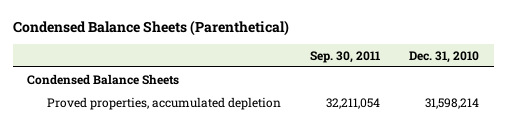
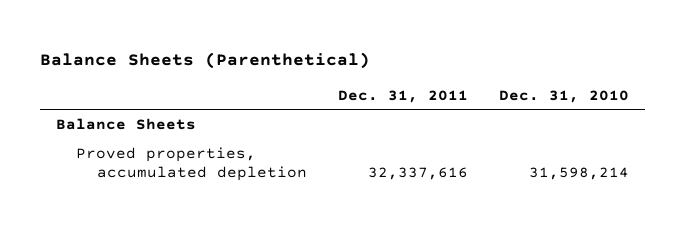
- Condensed Balance Sheets (Parenthetical)
+ Balance Sheets (Parenthetical)
- | Sep. 30, 2011 | Dec. 31, 2010
+ | Dec. 31, 2011 | Dec. 31, 2010
- Condensed Balance Sheets
+ Balance Sheets

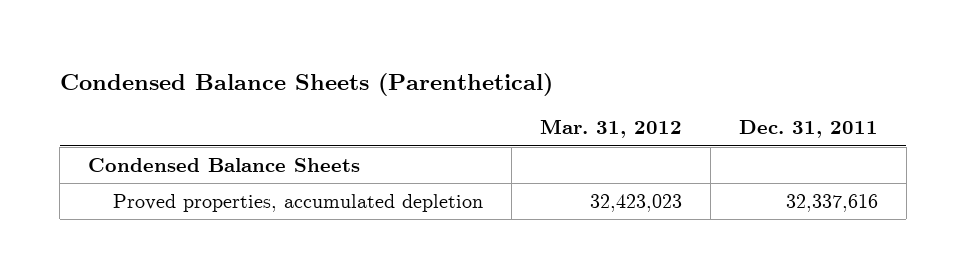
- Balance Sheets (Parenthetical)
+ Condensed Balance Sheets (Parenthetical)
- | Dec. 31, 2011 | Dec. 31, 2010
+ | Mar. 31, 2012 | Dec. 31, 2011
- Balance Sheets
+ Condensed Balance Sheets

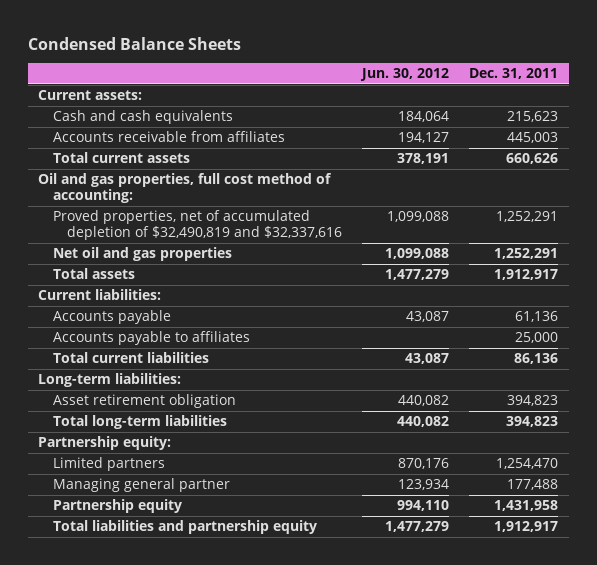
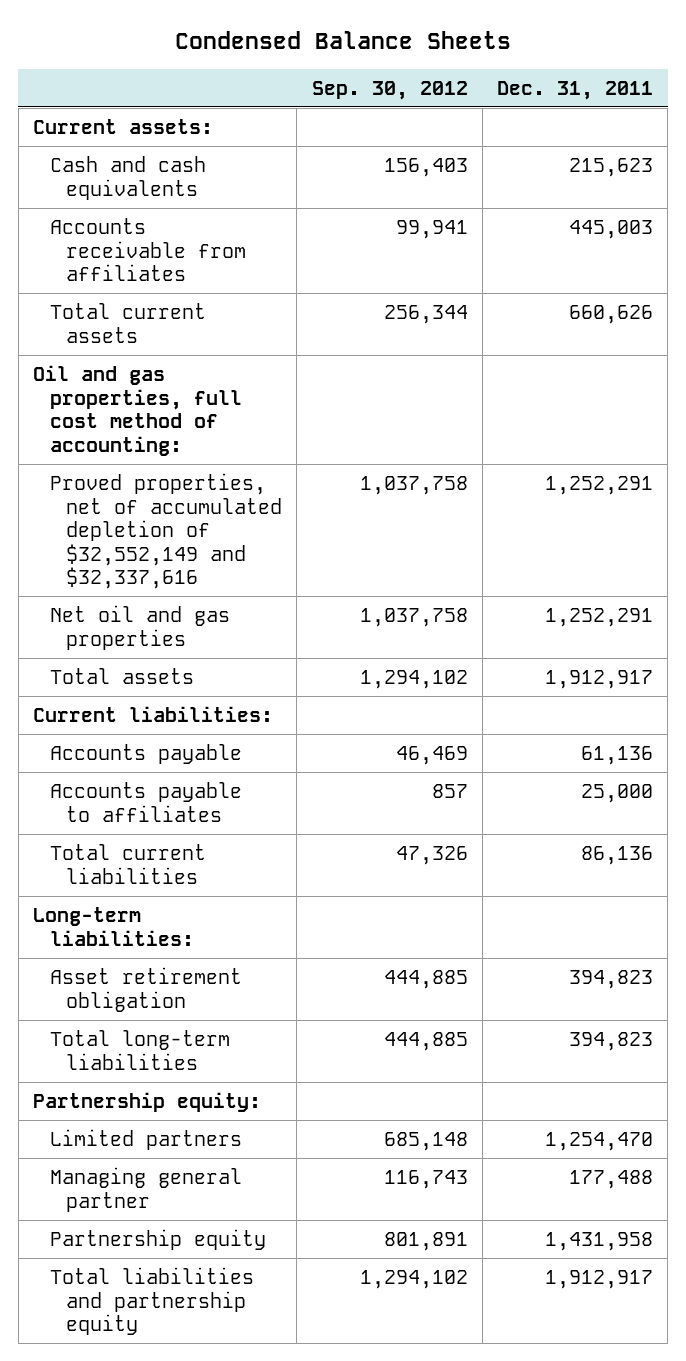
- | Jun. 30, 2012 | Dec. 31, 2011
+ | Sep. 30, 2012 | Dec. 31, 2011
- Proved properties, net of accumulated depletion of $32,490,819 and $32,337,616 | 1,099,088 | 1,252,291
+ Proved properties, net of accumulated depletion of $32,552,149 and $32,337,616 | 1,037,758 | 1,252,291

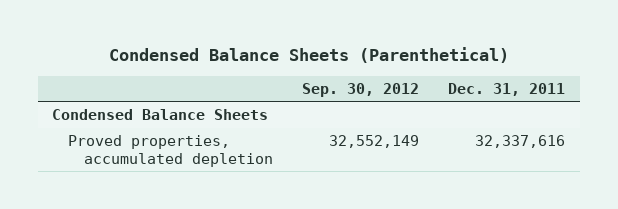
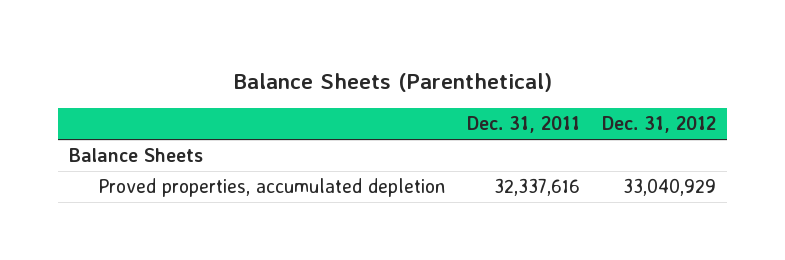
- Condensed Balance Sheets (Parenthetical)
+ Balance Sheets (Parenthetical)
- | Sep. 30, 2012 | Dec. 31, 2011
+ | Dec. 31, 2011 | Dec. 31, 2012
- Condensed Balance Sheets
+ Balance Sheets

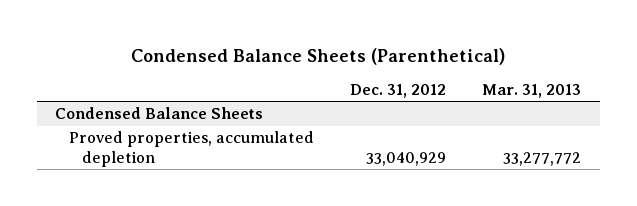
- Balance Sheets (Parenthetical)
+ Condensed Balance Sheets (Parenthetical)
- | Dec. 31, 2011 | Dec. 31, 2012
+ | Dec. 31, 2012 | Mar. 31, 2013
- Balance Sheets
+ Condensed Balance Sheets

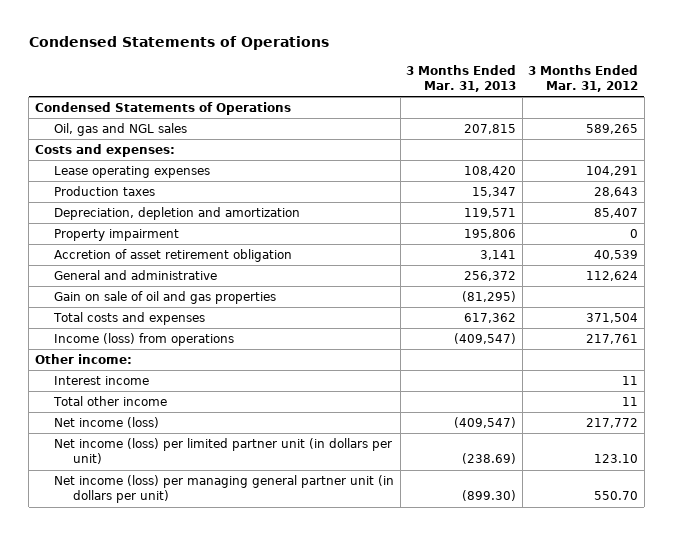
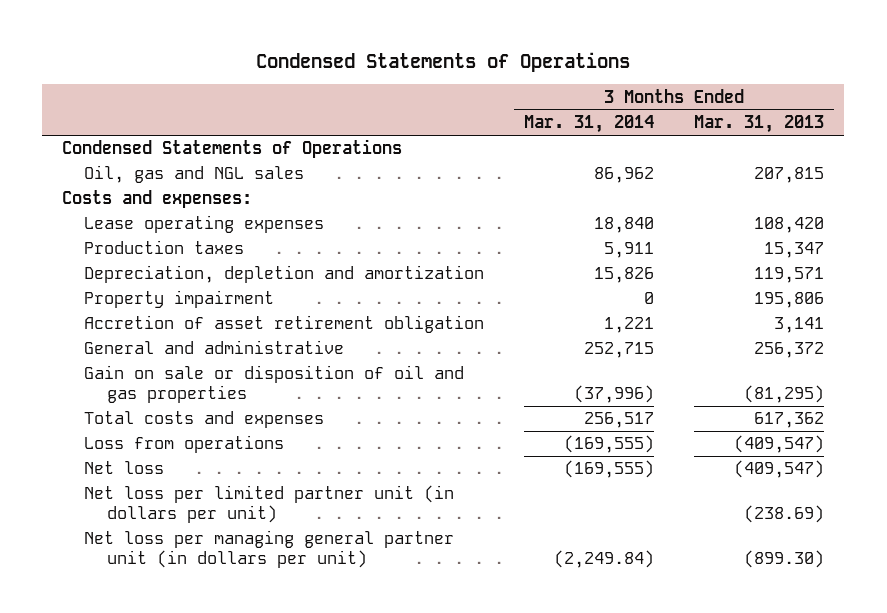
- | 3 Months Ended Mar. 31, 2013 | 3 Months Ended Mar. 31, 2012
+ | 3 Months Ended Mar. 31, 2014 | 3 Months Ended Mar. 31, 2013
- Gain on sale of oil and gas properties | (81,295) |
+ Gain on sale or disposition of oil and gas properties | (37,996) | (81,295)
- Income (loss) from operations | (409,547) | 217,761
- Other income:
- Interest income | | 11
- Total other income | | 11
- Net income (loss) | (409,547) | 217,772
- Net income (loss) per limited partner unit (in dollars per unit) | (238.69) | 123.10
- Net income (loss) per managing general partner unit (in dollars per unit) | (899.30) | 550.70
+ Loss from operations | (169,555) | (409,547)
+ Net loss | (169,555) | (409,547)
+ Net loss per limited partner unit (in dollars per unit) | | (238.69)
+ Net loss per managing general partner unit (in dollars per unit) | (2,249.84) | (899.30)

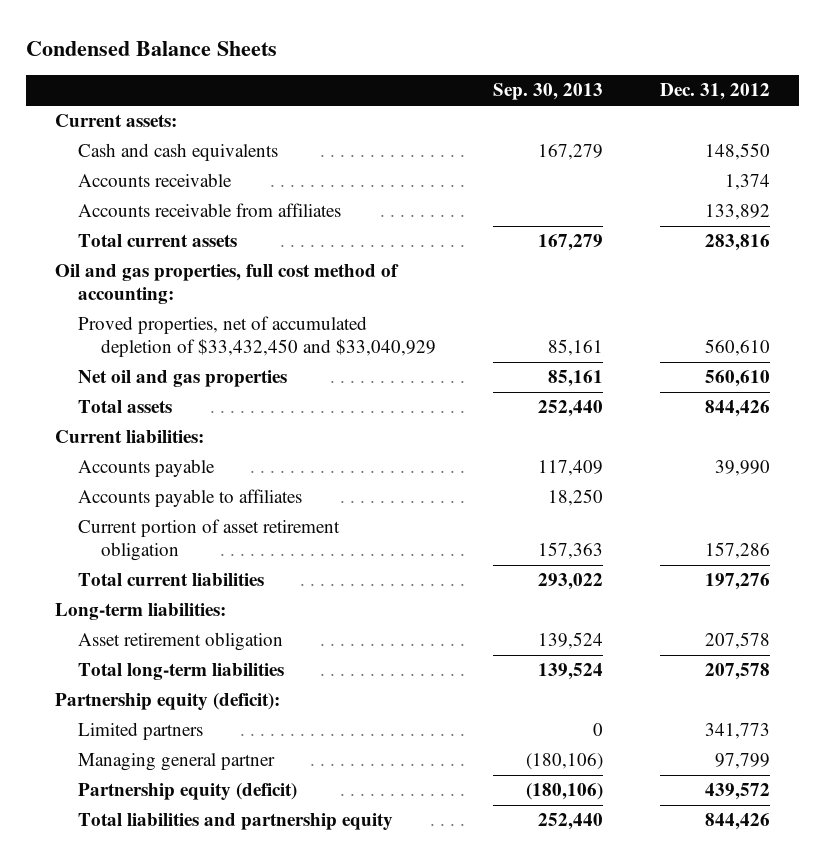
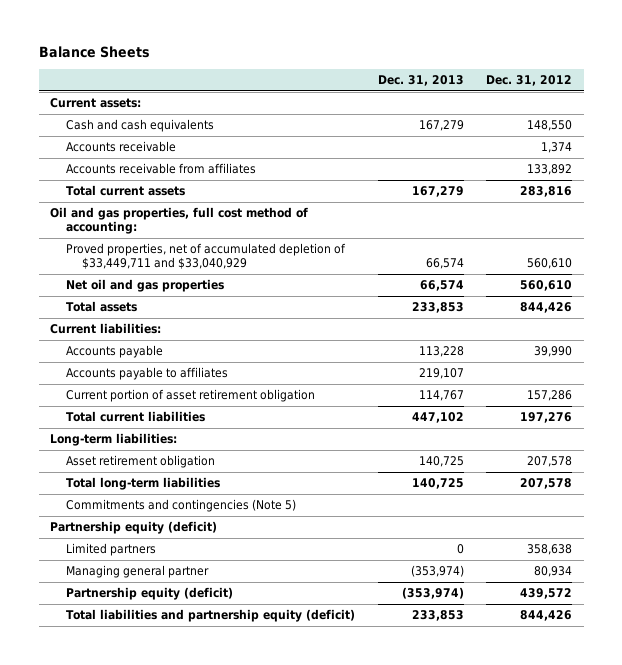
- Condensed Balance Sheets
+ Balance Sheets
- | Sep. 30, 2013 | Dec. 31, 2012
+ | Dec. 31, 2013 | Dec. 31, 2012
- Proved properties, net of accumulated depletion of $33,432,450 and $33,040,929 | 85,161 | 560,610
+ Proved properties, net of accumulated depletion of $33,449,711 and $33,040,929 | 66,574 | 560,610
- Partnership equity (deficit):
- Limited partners | 0 | 341,773
- Managing general partner | (180,106) | 97,799
+ Commitments and contingencies (Note 5)
+ Partnership equity (deficit)
+ Limited partners | 0 | 358,638
+ Managing general partner | (353,974) | 80,934
- Total liabilities and partnership equity | 252,440 | 844,426
+ Total liabilities and partnership equity (deficit) | 233,853 | 844,426

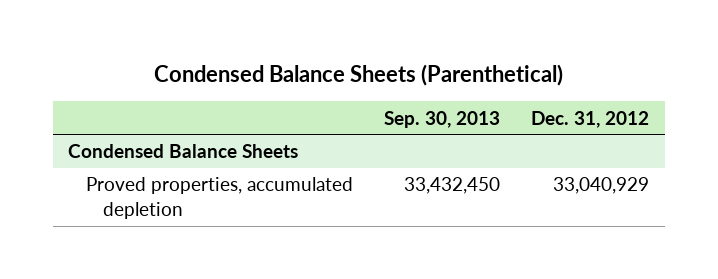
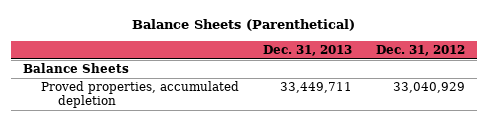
- Condensed Balance Sheets (Parenthetical)
+ Balance Sheets (Parenthetical)
- | Sep. 30, 2013 | Dec. 31, 2012
+ | Dec. 31, 2013 | Dec. 31, 2012
- Condensed Balance Sheets
+ Balance Sheets

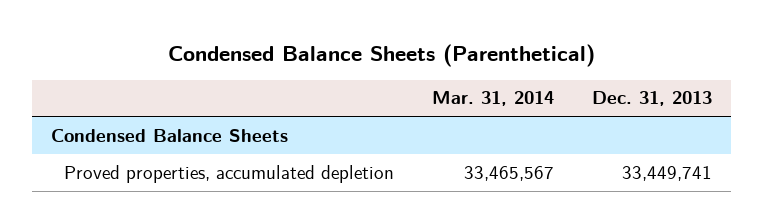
- Balance Sheets (Parenthetical)
+ Condensed Balance Sheets (Parenthetical)
- | Dec. 31, 2013 | Dec. 31, 2012
+ | Mar. 31, 2014 | Dec. 31, 2013
- Balance Sheets
- Proved properties, accumulated depletion | 33,449,711 | 33,040,929
+ Condensed Balance Sheets
+ Proved properties, accumulated depletion | 33,465,567 | 33,449,741

